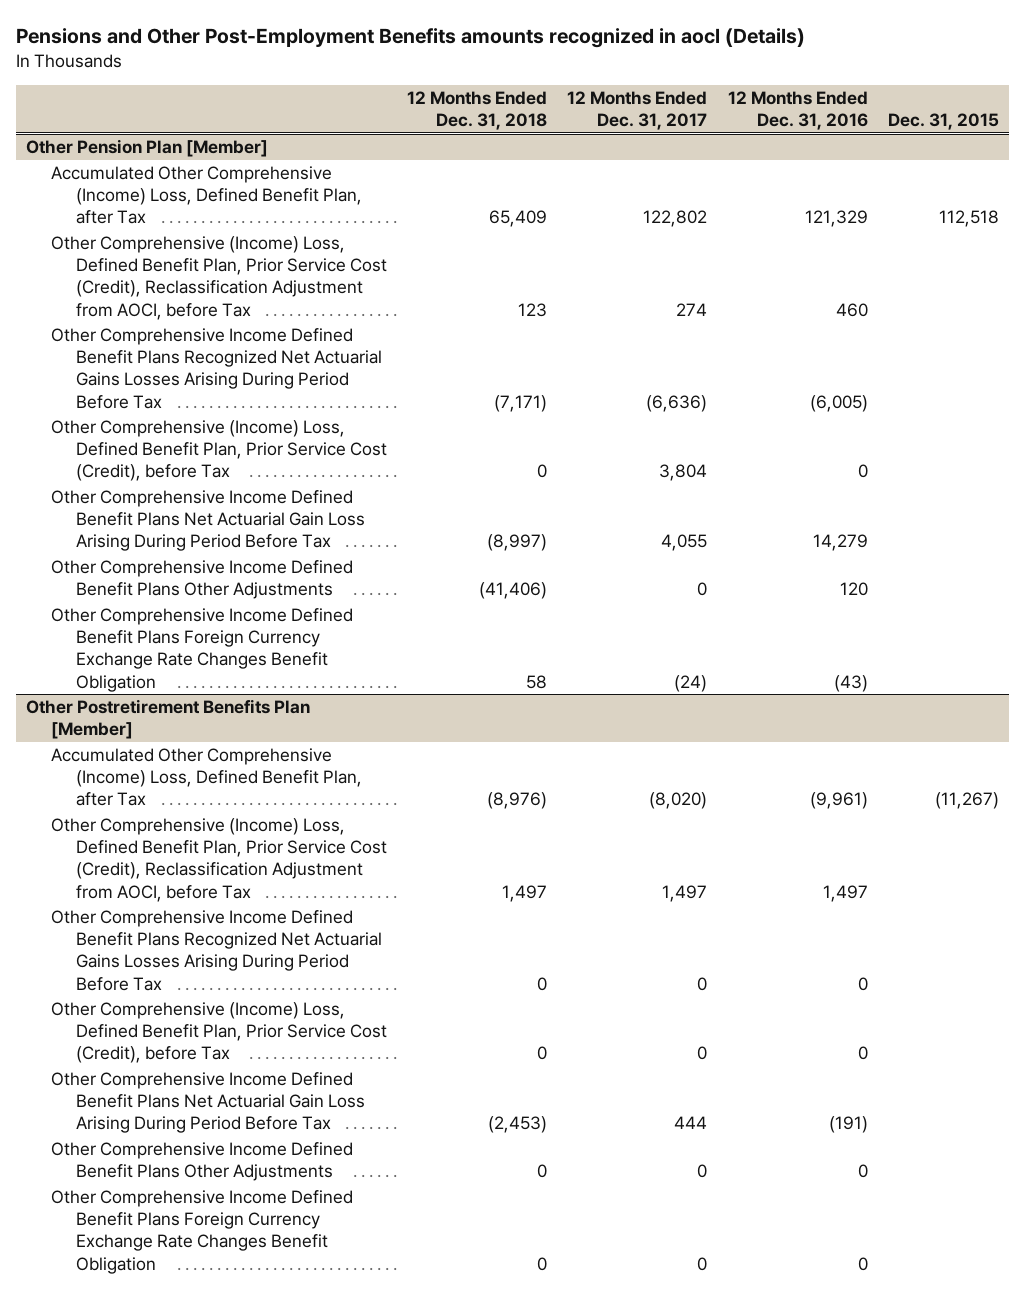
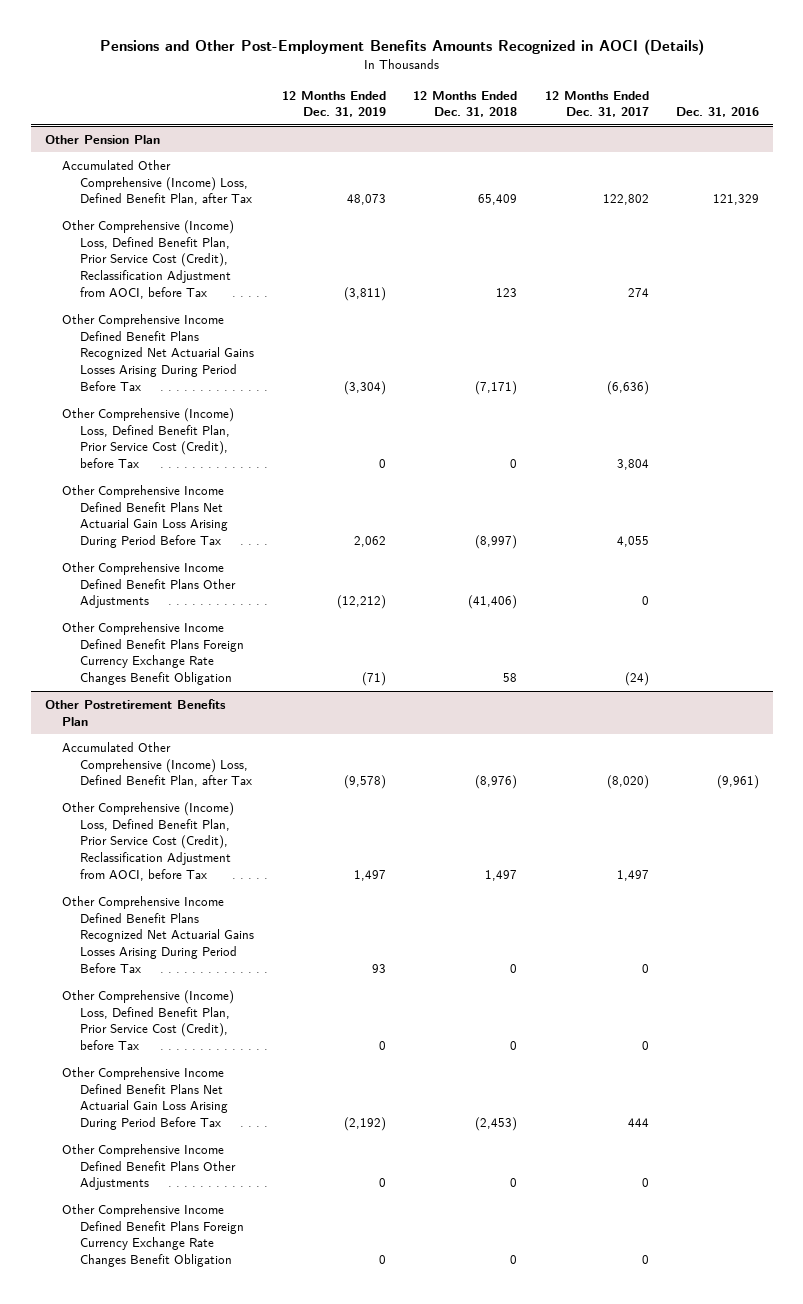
- Pensions and Other Post-Employment Benefits amounts recognized in aocl (Details)
+ Pensions and Other Post-Employment Benefits Amounts Recognized in AOCI (Details)
- | 12 Months Ended Dec. 31, 2018 | 12 Months Ended Dec. 31, 2017 | 12 Months Ended Dec. 31, 2016 | Dec. 31, 2015
+ | 12 Months Ended Dec. 31, 2019 | 12 Months Ended Dec. 31, 2018 | 12 Months Ended Dec. 31, 2017 | Dec. 31, 2016
- Other Pension Plan [Member]
+ Other Pension Plan
- Other Postretirement Benefits Plan [Member]
+ Other Postretirement Benefits Plan

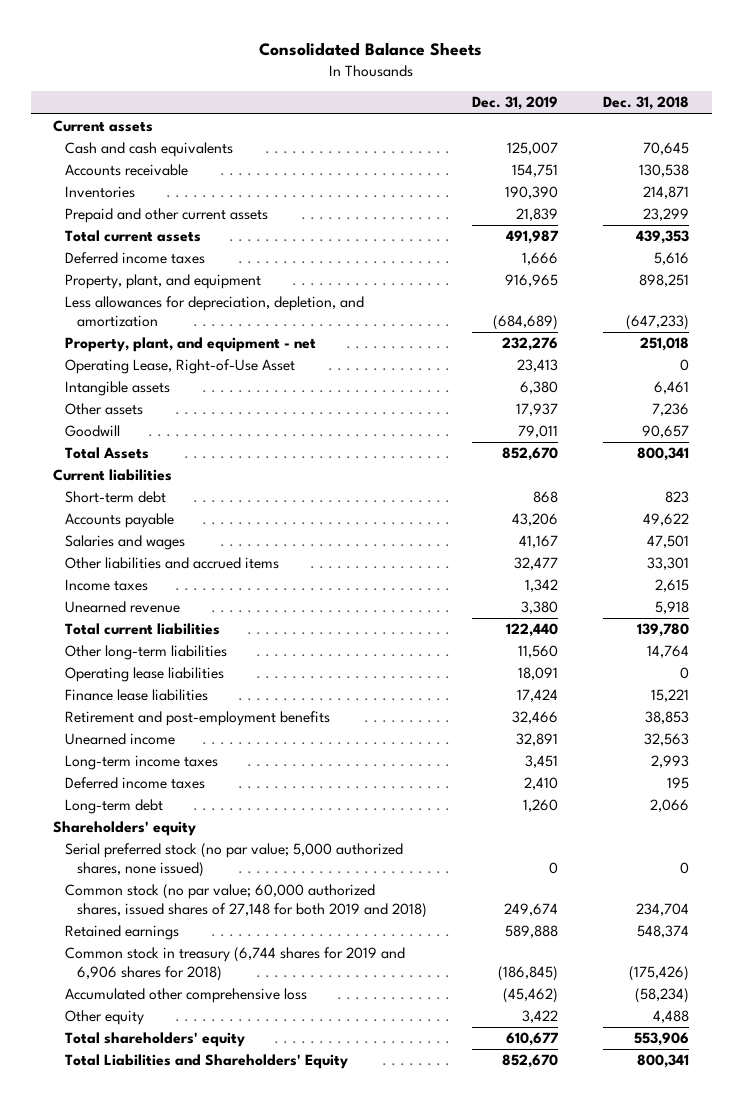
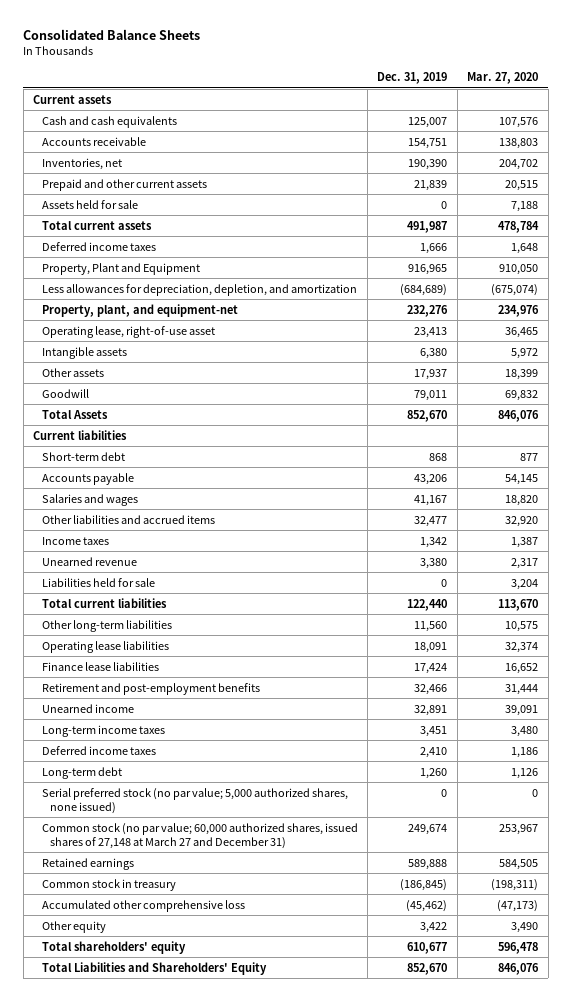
- | Dec. 31, 2019 | Dec. 31, 2018
+ | Dec. 31, 2019 | Mar. 27, 2020
- Inventories | 190,390 | 214,871
+ Inventories, net | 190,390 | 204,702
+ Assets held for sale | 0 | 7,188
- Property, plant, and equipment | 916,965 | 898,251
+ Property, Plant and Equipment | 916,965 | 910,050
- Property, plant, and equipment - net | 232,276 | 251,018
- Operating Lease, Right-of-Use Asset | 23,413 | 0
+ Property, plant, and equipment-net | 232,276 | 234,976
+ Operating lease, right-of-use asset | 23,413 | 36,465
+ Liabilities held for sale | 0 | 3,204
- Shareholders' equity
- Common stock (no par value; 60,000 authorized shares, issued shares of 27,148 for both 2019 and 2018) | 249,674 | 234,704
+ Common stock (no par value; 60,000 authorized shares, issued shares of 27,148 at March 27 and December 31) | 249,674 | 253,967
- Common stock in treasury (6,744 shares for 2019 and 6,906 shares for 2018) | (186,845) | (175,426)
+ Common stock in treasury | (186,845) | (198,311)

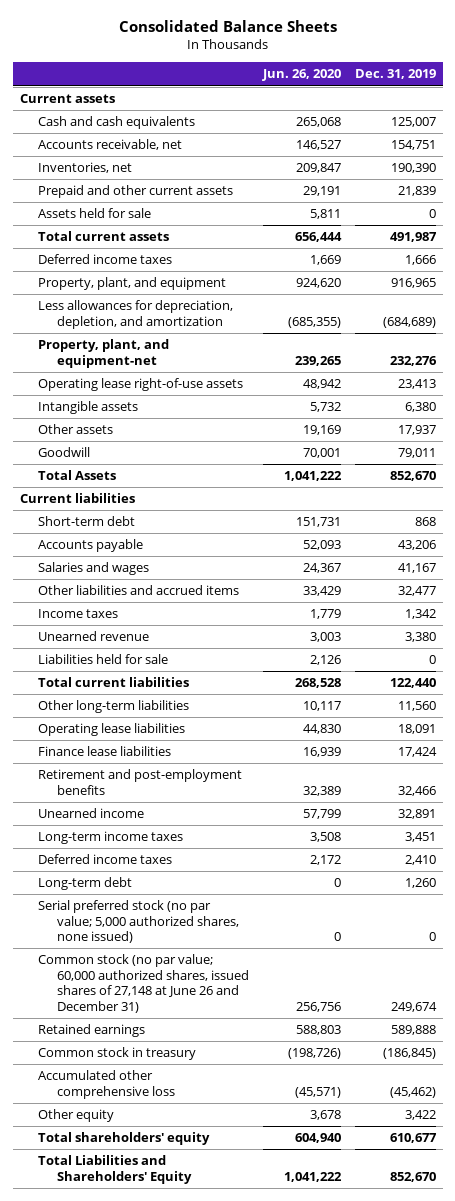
- | Dec. 31, 2019 | Mar. 27, 2020
+ | Jun. 26, 2020 | Dec. 31, 2019
- Accounts receivable | 154,751 | 138,803
+ Accounts receivable, net | 146,527 | 154,751
- Property, Plant and Equipment | 916,965 | 910,050
+ Property, plant, and equipment | 924,620 | 916,965
- Operating lease, right-of-use asset | 23,413 | 36,465
+ Operating lease right-of-use assets | 48,942 | 23,413
- Common stock (no par value; 60,000 authorized shares, issued shares of 27,148 at March 27 and December 31) | 249,674 | 253,967
+ Common stock (no par value; 60,000 authorized shares, issued shares of 27,148 at June 26 and December 31) | 256,756 | 249,674

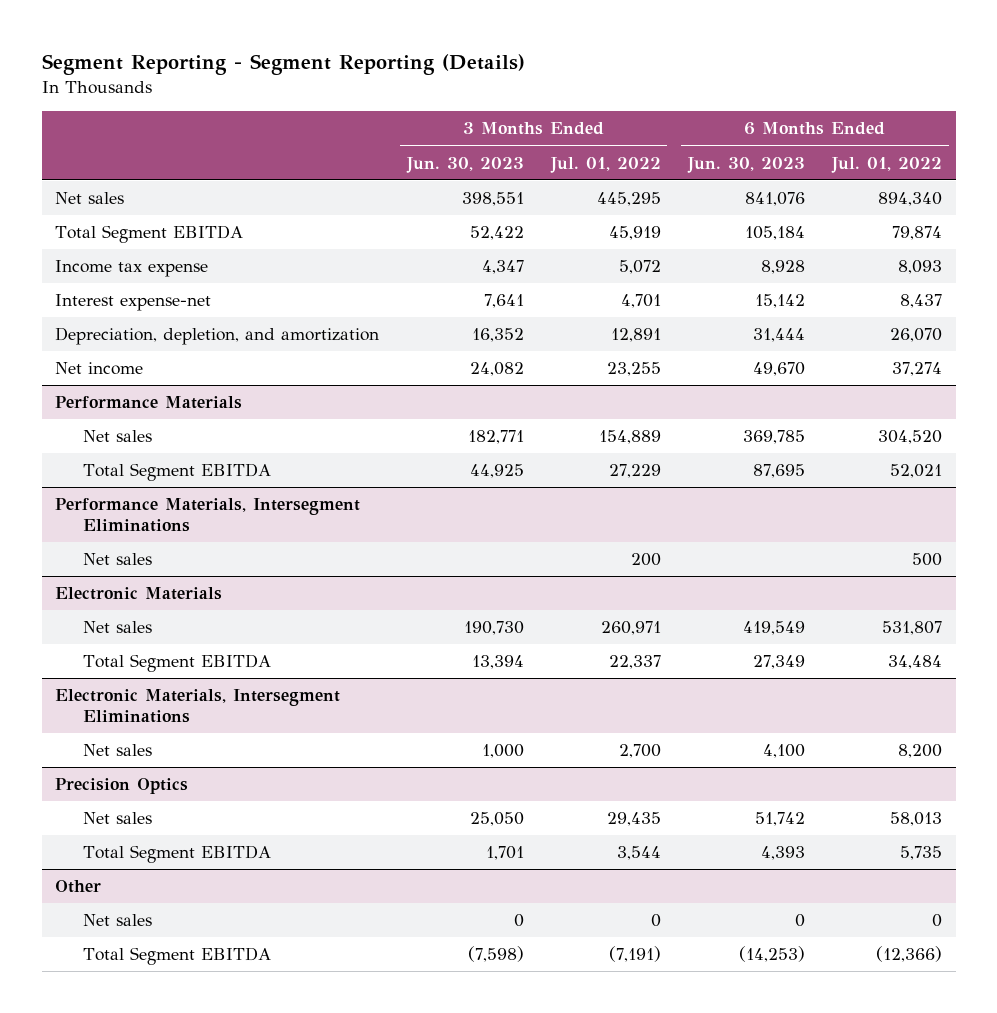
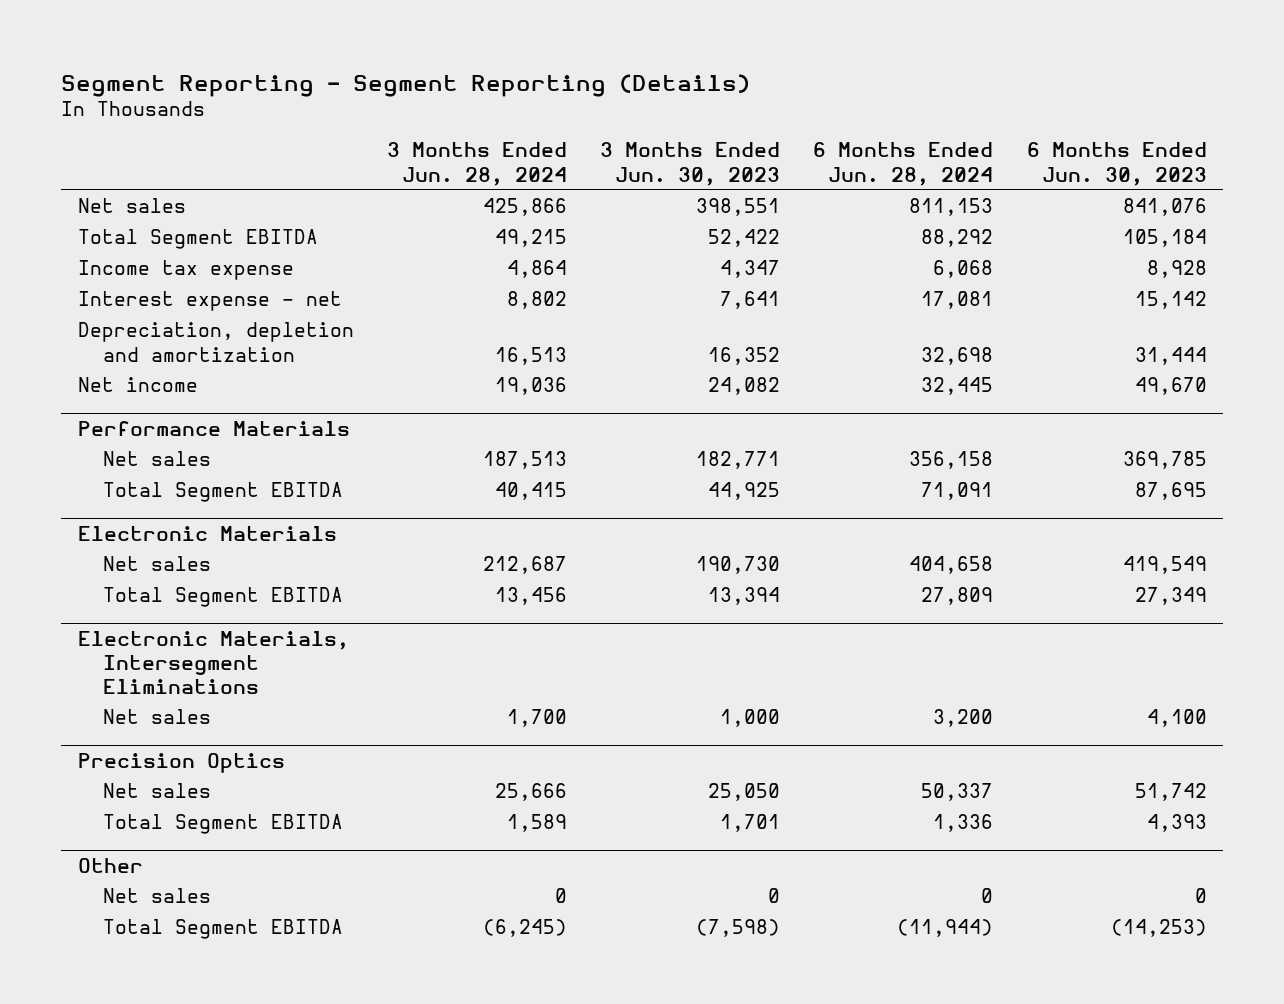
- | 3 Months Ended Jun. 30, 2023 | 3 Months Ended Jul. 01, 2022 | 6 Months Ended Jun. 30, 2023 | 6 Months Ended Jul. 01, 2022
+ | 3 Months Ended Jun. 28, 2024 | 3 Months Ended Jun. 30, 2023 | 6 Months Ended Jun. 28, 2024 | 6 Months Ended Jun. 30, 2023
- Interest expense-net | 7,641 | 4,701 | 15,142 | 8,437
- Depreciation, depletion, and amortization | 16,352 | 12,891 | 31,444 | 26,070
+ Interest expense - net | 8,802 | 7,641 | 17,081 | 15,142
+ Depreciation, depletion and amortization | 16,513 | 16,352 | 32,698 | 31,444
- Performance Materials, Intersegment Eliminations
- Net sales | | 200 | | 500

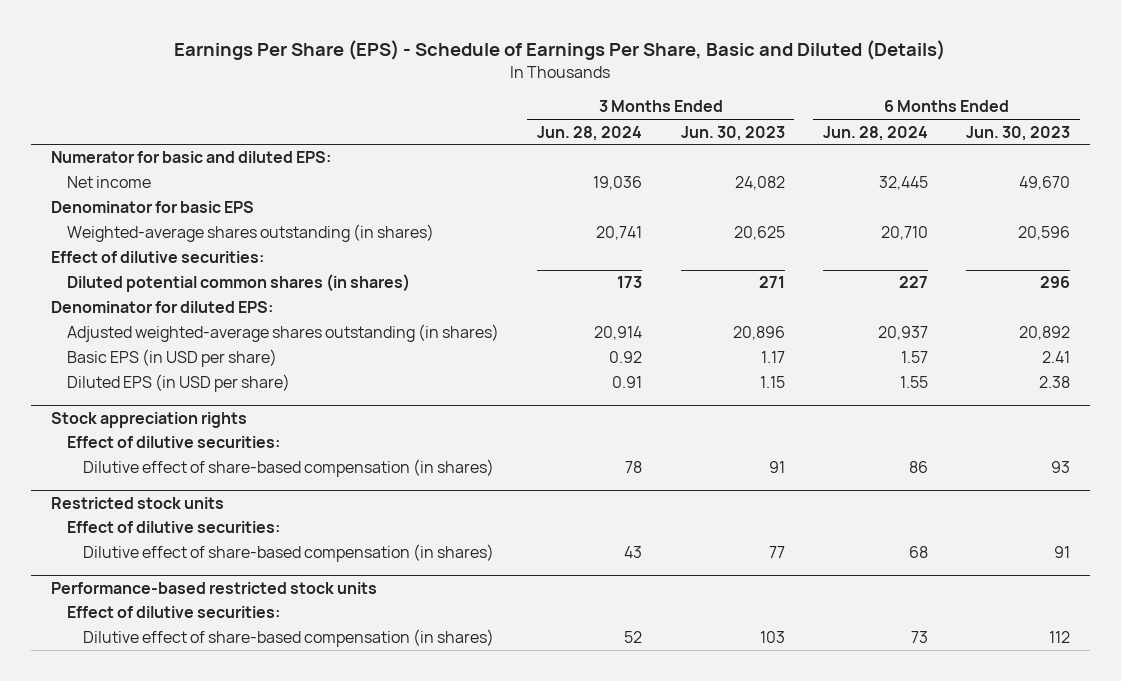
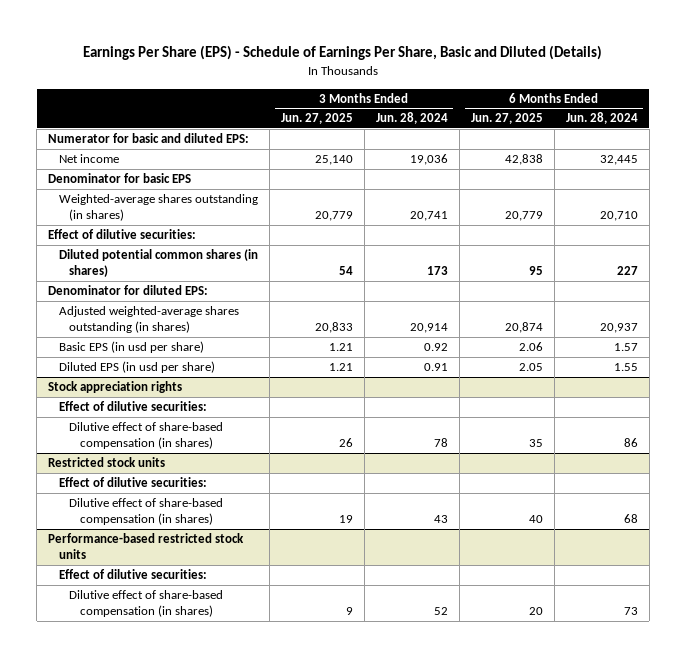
- | 3 Months Ended Jun. 28, 2024 | 3 Months Ended Jun. 30, 2023 | 6 Months Ended Jun. 28, 2024 | 6 Months Ended Jun. 30, 2023
+ | 3 Months Ended Jun. 27, 2025 | 3 Months Ended Jun. 28, 2024 | 6 Months Ended Jun. 27, 2025 | 6 Months Ended Jun. 28, 2024
- Basic EPS (in USD per share) | 0.92 | 1.17 | 1.57 | 2.41
- Diluted EPS (in USD per share) | 0.91 | 1.15 | 1.55 | 2.38
+ Basic EPS (in usd per share) | 1.21 | 0.92 | 2.06 | 1.57
+ Diluted EPS (in usd per share) | 1.21 | 0.91 | 2.05 | 1.55

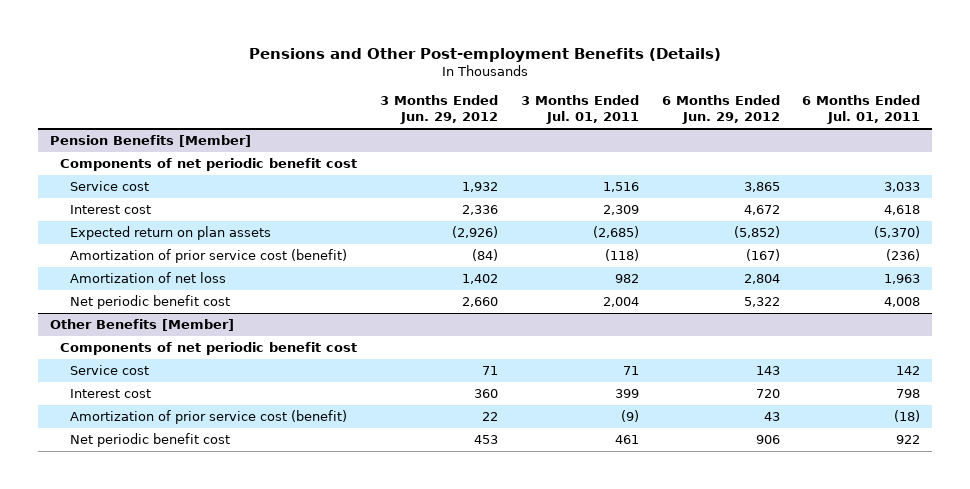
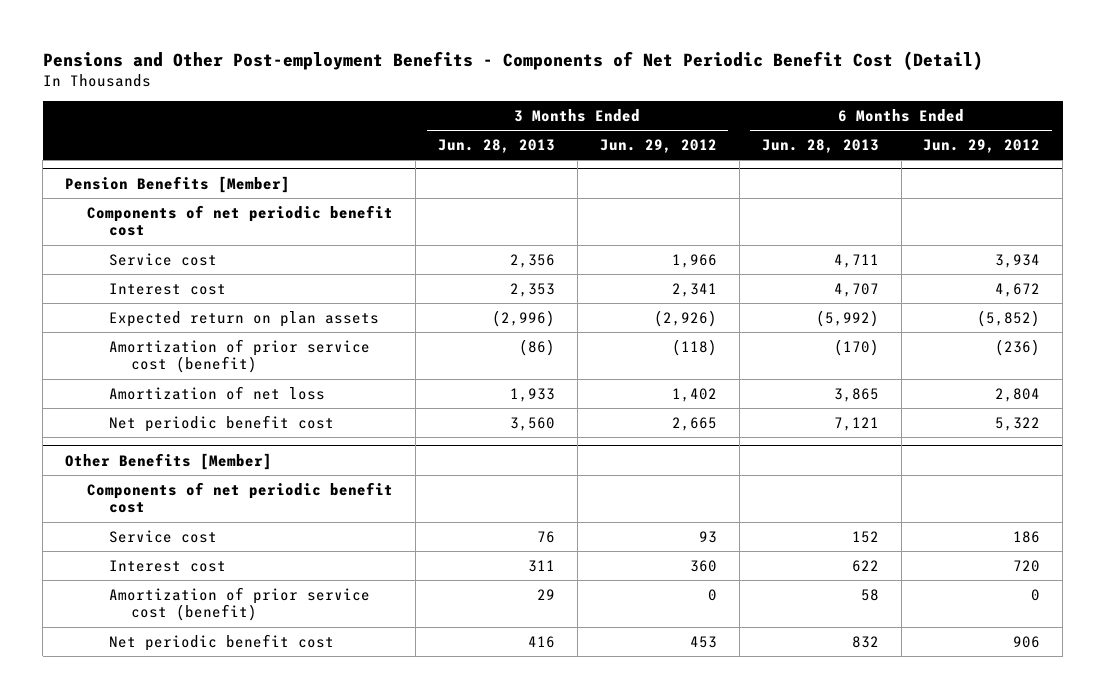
- Pensions and Other Post-employment Benefits (Details)
+ Pensions and Other Post-employment Benefits - Components of Net Periodic Benefit Cost (Detail)
- | 3 Months Ended Jun. 29, 2012 | 3 Months Ended Jul. 01, 2011 | 6 Months Ended Jun. 29, 2012 | 6 Months Ended Jul. 01, 2011
+ | 3 Months Ended Jun. 28, 2013 | 3 Months Ended Jun. 29, 2012 | 6 Months Ended Jun. 28, 2013 | 6 Months Ended Jun. 29, 2012
@ Pension Benefits [Member]
- Service cost | 1,932 | 1,516 | 3,865 | 3,033
- Interest cost | 2,336 | 2,309 | 4,672 | 4,618
+ Service cost | 2,356 | 1,966 | 4,711 | 3,934
+ Interest cost | 2,353 | 2,341 | 4,707 | 4,672
- Amortization of prior service cost (benefit) | (84) | (118) | (167) | (236)
+ Amortization of prior service cost (benefit) | (86) | (118) | (170) | (236)
- Net periodic benefit cost | 2,660 | 2,004 | 5,322 | 4,008
+ Net periodic benefit cost | 3,560 | 2,665 | 7,121 | 5,322
@ Other Benefits [Member]
- Service cost | 71 | 71 | 143 | 142
+ Service cost | 76 | 93 | 152 | 186
- Amortization of prior service cost (benefit) | 22 | (9) | 43 | (18)
+ Amortization of prior service cost (benefit) | 29 | 0 | 58 | 0

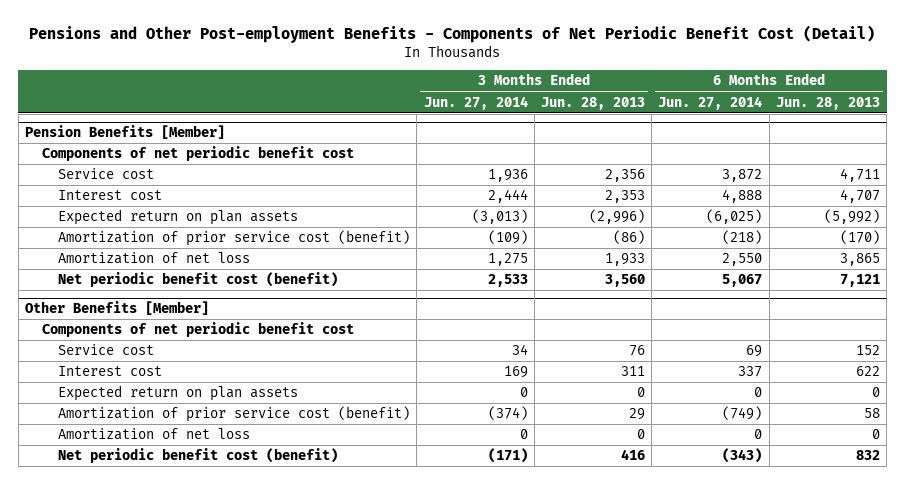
- | 3 Months Ended Jun. 28, 2013 | 3 Months Ended Jun. 29, 2012 | 6 Months Ended Jun. 28, 2013 | 6 Months Ended Jun. 29, 2012
+ | 3 Months Ended Jun. 27, 2014 | 3 Months Ended Jun. 28, 2013 | 6 Months Ended Jun. 27, 2014 | 6 Months Ended Jun. 28, 2013
@ Pension Benefits [Member]
- Net periodic benefit cost | 3,560 | 2,665 | 7,121 | 5,322
+ Net periodic benefit cost (benefit) | 2,533 | 3,560 | 5,067 | 7,121
@ Other Benefits [Member]
+ Expected return on plan assets | 0 | 0 | 0 | 0
- Net periodic benefit cost | 416 | 453 | 832 | 906
+ Amortization of net loss | 0 | 0 | 0 | 0
+ Net periodic benefit cost (benefit) | (171) | 416 | (343) | 832

